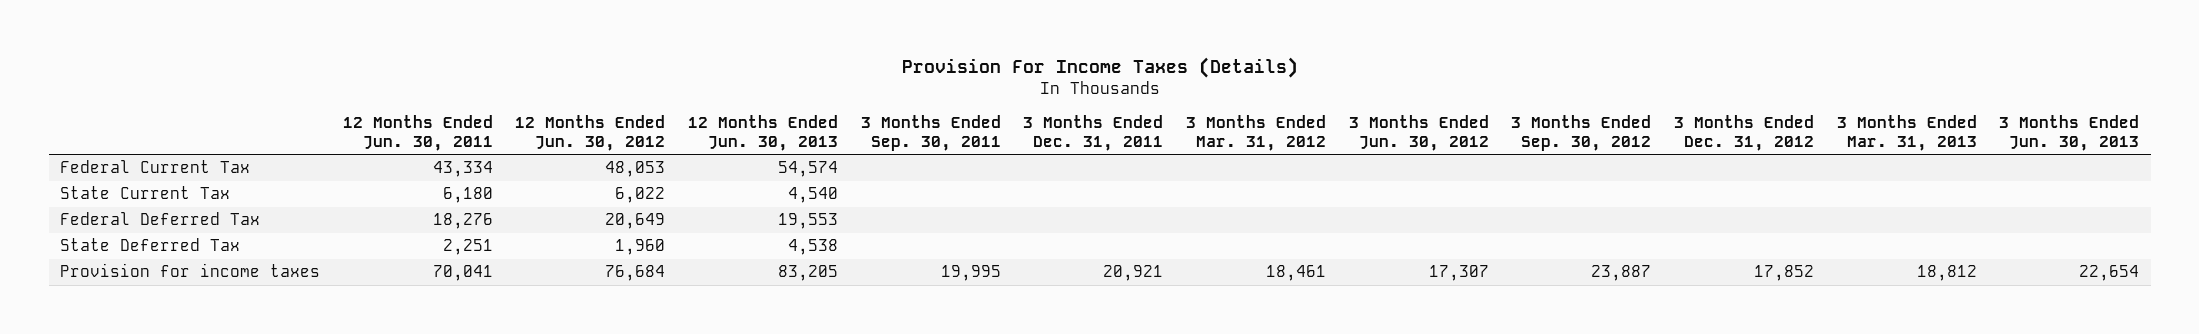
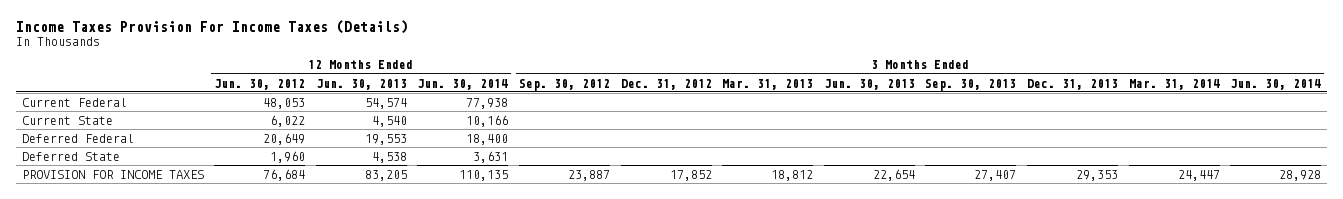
- Provision For Income Taxes (Details)
+ Income Taxes Provision For Income Taxes (Details)
- | 12 Months Ended Jun. 30, 2011 | 12 Months Ended Jun. 30, 2012 | 12 Months Ended Jun. 30, 2013 | 3 Months Ended Sep. 30, 2011 | 3 Months Ended Dec. 31, 2011 | 3 Months Ended Mar. 31, 2012 | 3 Months Ended Jun. 30, 2012 | 3 Months Ended Sep. 30, 2012 | 3 Months Ended Dec. 31, 2012 | 3 Months Ended Mar. 31, 2013 | 3 Months Ended Jun. 30, 2013
+ | 12 Months Ended Jun. 30, 2012 | 12 Months Ended Jun. 30, 2013 | 12 Months Ended Jun. 30, 2014 | 3 Months Ended Sep. 30, 2012 | 3 Months Ended Dec. 31, 2012 | 3 Months Ended Mar. 31, 2013 | 3 Months Ended Jun. 30, 2013 | 3 Months Ended Sep. 30, 2013 | 3 Months Ended Dec. 31, 2013 | 3 Months Ended Mar. 31, 2014 | 3 Months Ended Jun. 30, 2014
- Federal Current Tax | 43,334 | 48,053 | 54,574 | | | | | | | |
- State Current Tax | 6,180 | 6,022 | 4,540 | | | | | | | |
- Federal Deferred Tax | 18,276 | 20,649 | 19,553 | | | | | | | |
- State Deferred Tax | 2,251 | 1,960 | 4,538 | | | | | | | |
- Provision for income taxes | 70,041 | 76,684 | 83,205 | 19,995 | 20,921 | 18,461 | 17,307 | 23,887 | 17,852 | 18,812 | 22,654
+ Current Federal | 48,053 | 54,574 | 77,938 | | | | | | | |
+ Current State | 6,022 | 4,540 | 10,166 | | | | | | | |
+ Deferred Federal | 20,649 | 19,553 | 18,400 | | | | | | | |
+ Deferred State | 1,960 | 4,538 | 3,631 | | | | | | | |
+ PROVISION FOR INCOME TAXES | 76,684 | 83,205 | 110,135 | 23,887 | 17,852 | 18,812 | 22,654 | 27,407 | 29,353 | 24,447 | 28,928

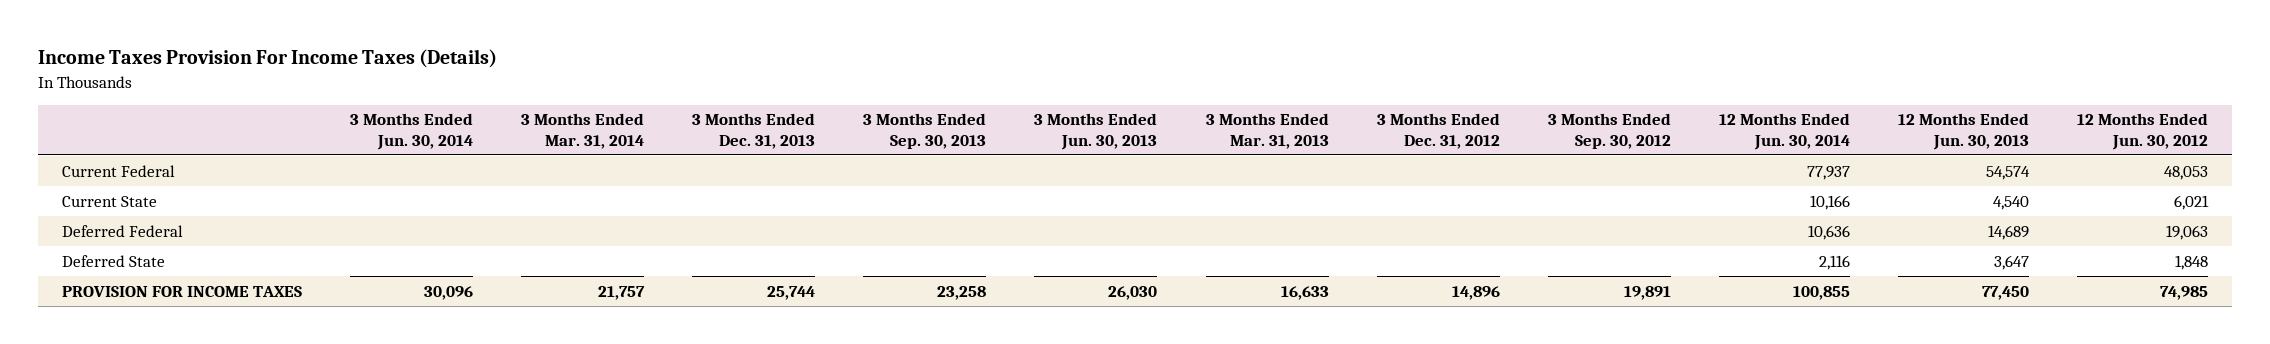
- | 12 Months Ended Jun. 30, 2012 | 12 Months Ended Jun. 30, 2013 | 12 Months Ended Jun. 30, 2014 | 3 Months Ended Sep. 30, 2012 | 3 Months Ended Dec. 31, 2012 | 3 Months Ended Mar. 31, 2013 | 3 Months Ended Jun. 30, 2013 | 3 Months Ended Sep. 30, 2013 | 3 Months Ended Dec. 31, 2013 | 3 Months Ended Mar. 31, 2014 | 3 Months Ended Jun. 30, 2014
+ | 3 Months Ended Jun. 30, 2014 | 3 Months Ended Mar. 31, 2014 | 3 Months Ended Dec. 31, 2013 | 3 Months Ended Sep. 30, 2013 | 3 Months Ended Jun. 30, 2013 | 3 Months Ended Mar. 31, 2013 | 3 Months Ended Dec. 31, 2012 | 3 Months Ended Sep. 30, 2012 | 12 Months Ended Jun. 30, 2014 | 12 Months Ended Jun. 30, 2013 | 12 Months Ended Jun. 30, 2012
- Current Federal | 48,053 | 54,574 | 77,938 | | | | | | | |
- Current State | 6,022 | 4,540 | 10,166 | | | | | | | |
- Deferred Federal | 20,649 | 19,553 | 18,400 | | | | | | | |
- Deferred State | 1,960 | 4,538 | 3,631 | | | | | | | |
- PROVISION FOR INCOME TAXES | 76,684 | 83,205 | 110,135 | 23,887 | 17,852 | 18,812 | 22,654 | 27,407 | 29,353 | 24,447 | 28,928
+ Current Federal | | | | | | | | | 77,937 | 54,574 | 48,053
+ Current State | | | | | | | | | 10,166 | 4,540 | 6,021
+ Deferred Federal | | | | | | | | | 10,636 | 14,689 | 19,063
+ Deferred State | | | | | | | | | 2,116 | 3,647 | 1,848
+ PROVISION FOR INCOME TAXES | 30,096 | 21,757 | 25,744 | 23,258 | 26,030 | 16,633 | 14,896 | 19,891 | 100,855 | 77,450 | 74,985

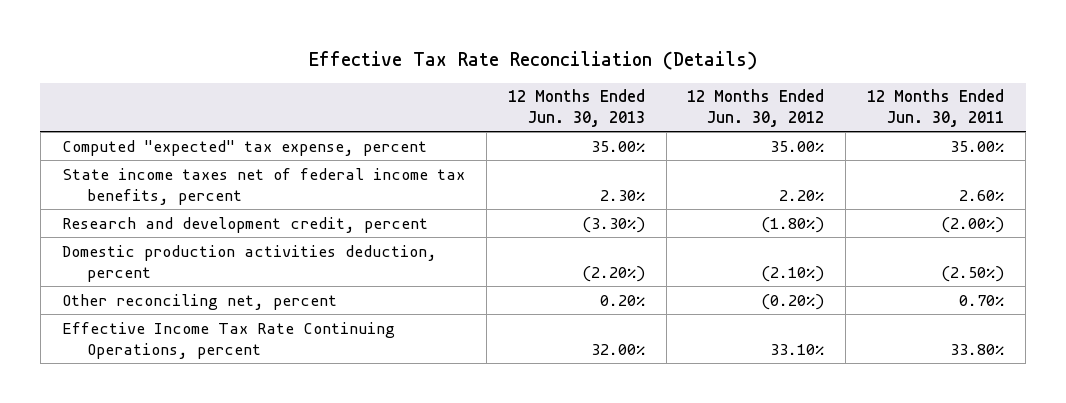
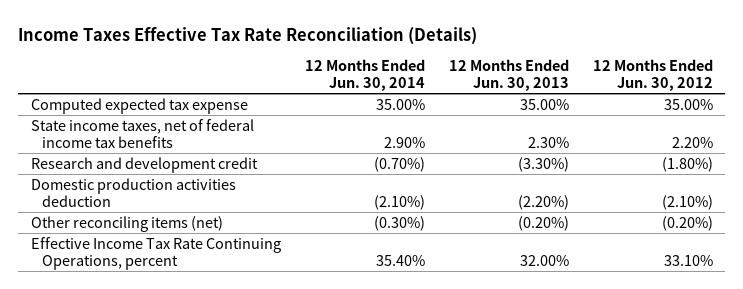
- Effective Tax Rate Reconciliation (Details)
+ Income Taxes Effective Tax Rate Reconciliation (Details)
- | 12 Months Ended Jun. 30, 2013 | 12 Months Ended Jun. 30, 2012 | 12 Months Ended Jun. 30, 2011
+ | 12 Months Ended Jun. 30, 2014 | 12 Months Ended Jun. 30, 2013 | 12 Months Ended Jun. 30, 2012
- Computed "expected" tax expense, percent | 35.00% | 35.00% | 35.00%
- State income taxes net of federal income tax benefits, percent | 2.30% | 2.20% | 2.60%
- Research and development credit, percent | (3.30%) | (1.80%) | (2.00%)
- Domestic production activities deduction, percent | (2.20%) | (2.10%) | (2.50%)
- Other reconciling net, percent | 0.20% | (0.20%) | 0.70%
+ Computed expected tax expense | 35.00% | 35.00% | 35.00%
+ State income taxes, net of federal income tax benefits | 2.90% | 2.30% | 2.20%
+ Research and development credit | (0.70%) | (3.30%) | (1.80%)
+ Domestic production activities deduction | (2.10%) | (2.20%) | (2.10%)
+ Other reconciling items (net) | (0.30%) | (0.20%) | (0.20%)

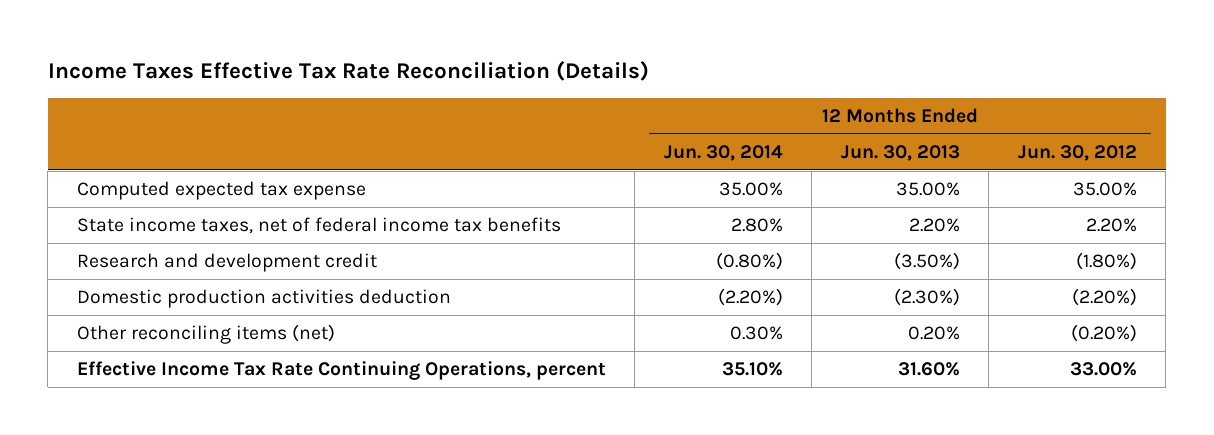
- State income taxes, net of federal income tax benefits | 2.90% | 2.30% | 2.20%
- Research and development credit | (0.70%) | (3.30%) | (1.80%)
- Domestic production activities deduction | (2.10%) | (2.20%) | (2.10%)
- Other reconciling items (net) | (0.30%) | (0.20%) | (0.20%)
- Effective Income Tax Rate Continuing Operations, percent | 35.40% | 32.00% | 33.10%
+ State income taxes, net of federal income tax benefits | 2.80% | 2.20% | 2.20%
+ Research and development credit | (0.80%) | (3.50%) | (1.80%)
+ Domestic production activities deduction | (2.20%) | (2.30%) | (2.20%)
+ Other reconciling items (net) | 0.30% | 0.20% | (0.20%)
+ Effective Income Tax Rate Continuing Operations, percent | 35.10% | 31.60% | 33.00%

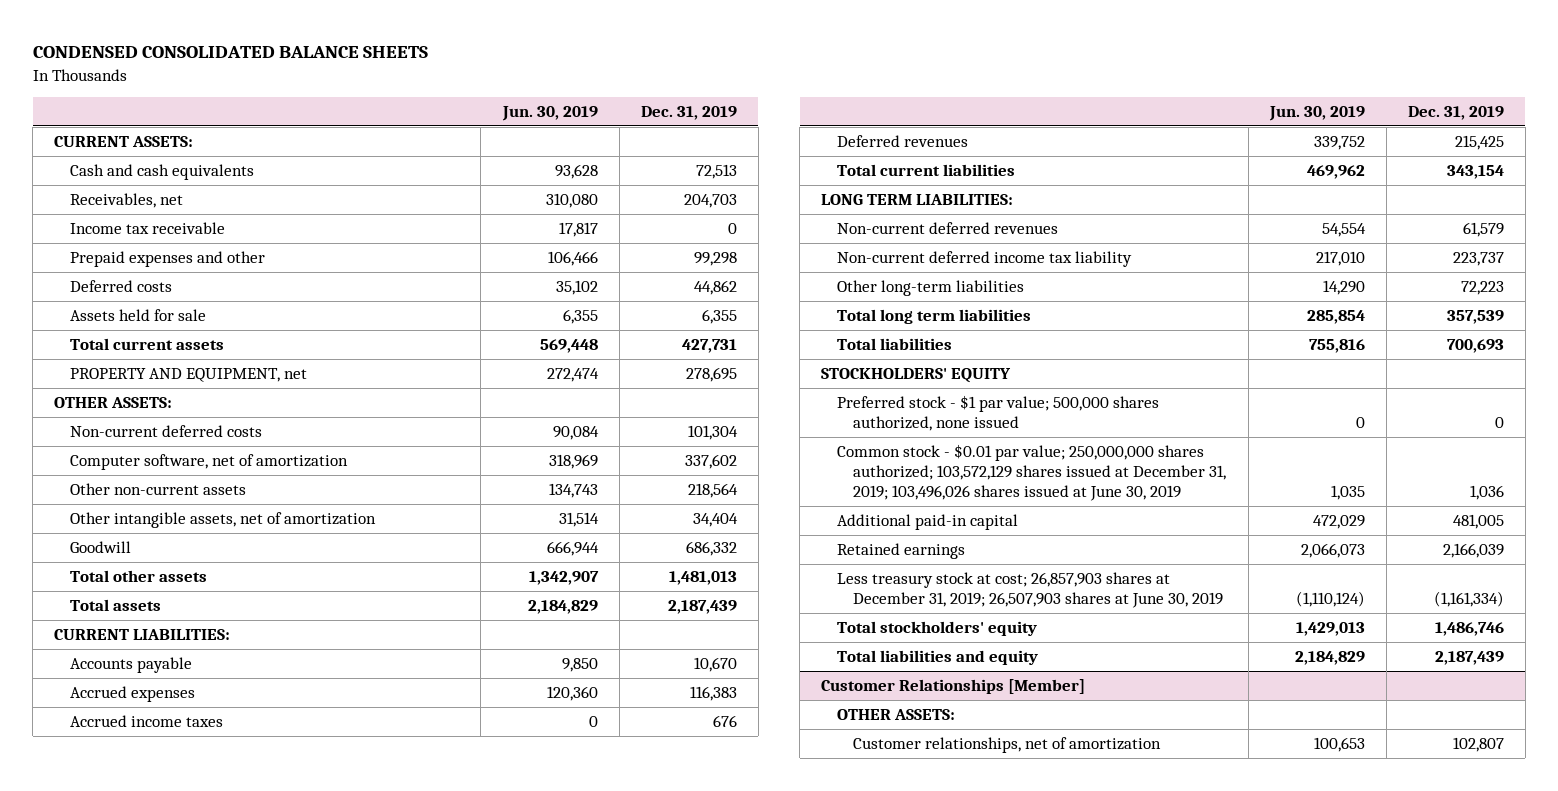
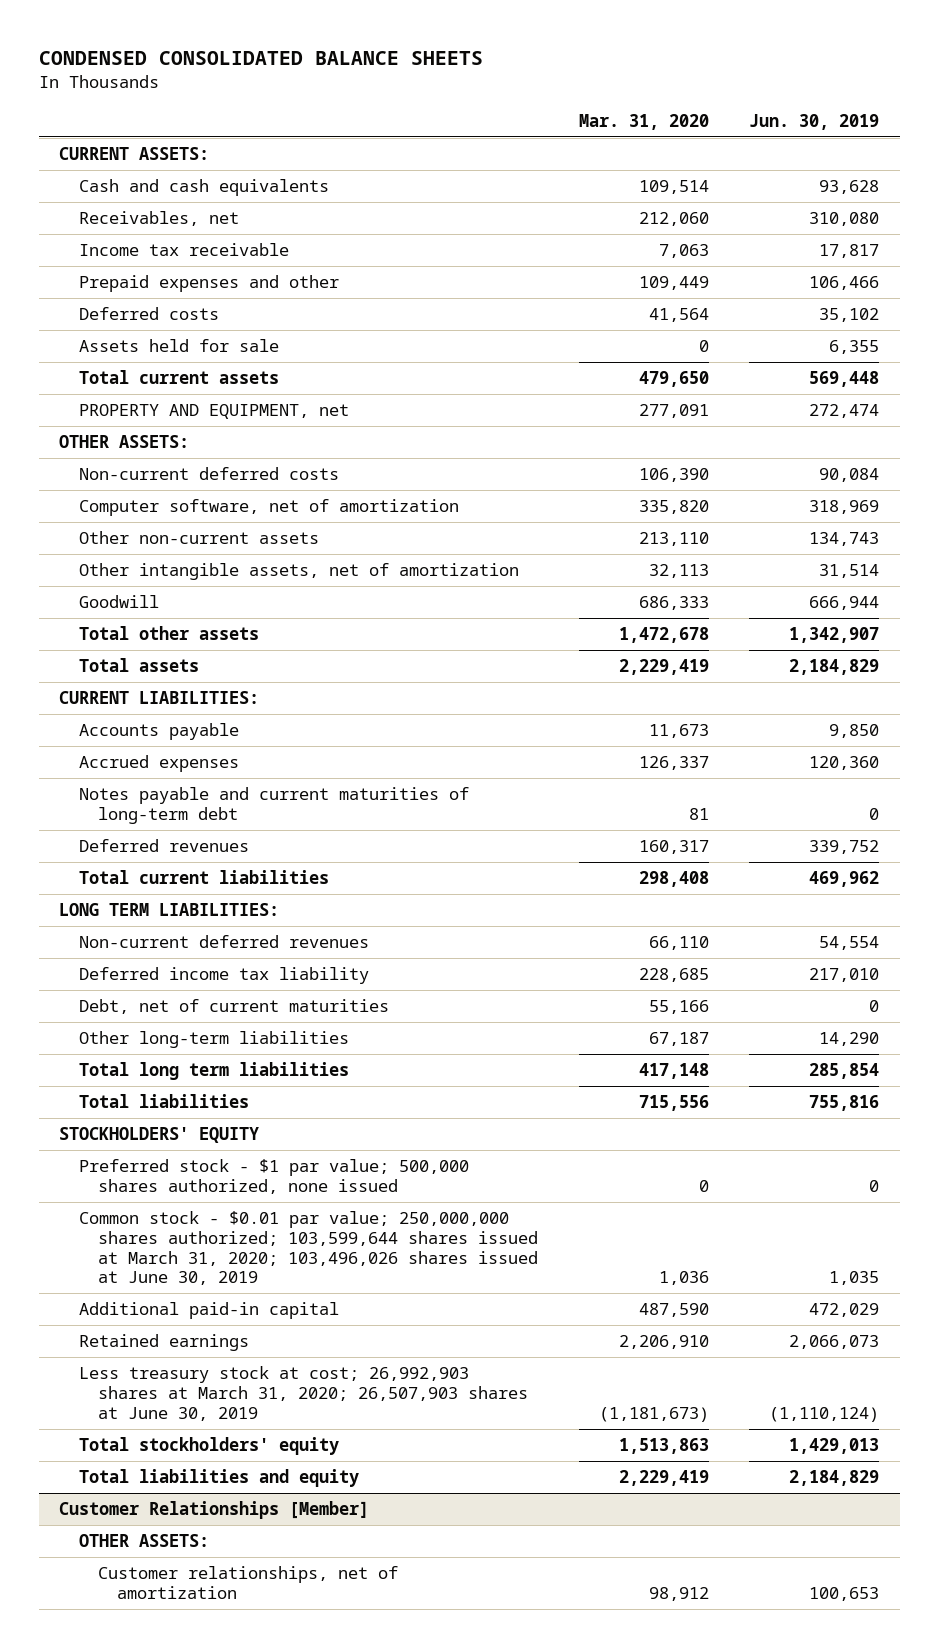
- | Jun. 30, 2019 | Dec. 31, 2019
+ | Mar. 31, 2020 | Jun. 30, 2019
- Accrued income taxes | 0 | 676
+ Notes payable and current maturities of long-term debt | 81 | 0
- Non-current deferred income tax liability | 217,010 | 223,737
+ Deferred income tax liability | 228,685 | 217,010
+ Debt, net of current maturities | 55,166 | 0
- Common stock - $0.01 par value; 250,000,000 shares authorized; 103,572,129 shares issued at December 31, 2019; 103,496,026 shares issued at June 30, 2019 | 1,035 | 1,036
+ Common stock - $0.01 par value; 250,000,000 shares authorized; 103,599,644 shares issued at March 31, 2020; 103,496,026 shares issued at June 30, 2019 | 1,036 | 1,035
- Less treasury stock at cost; 26,857,903 shares at December 31, 2019; 26,507,903 shares at June 30, 2019 | (1,110,124) | (1,161,334)
+ Less treasury stock at cost; 26,992,903 shares at March 31, 2020; 26,507,903 shares at June 30, 2019 | (1,181,673) | (1,110,124)

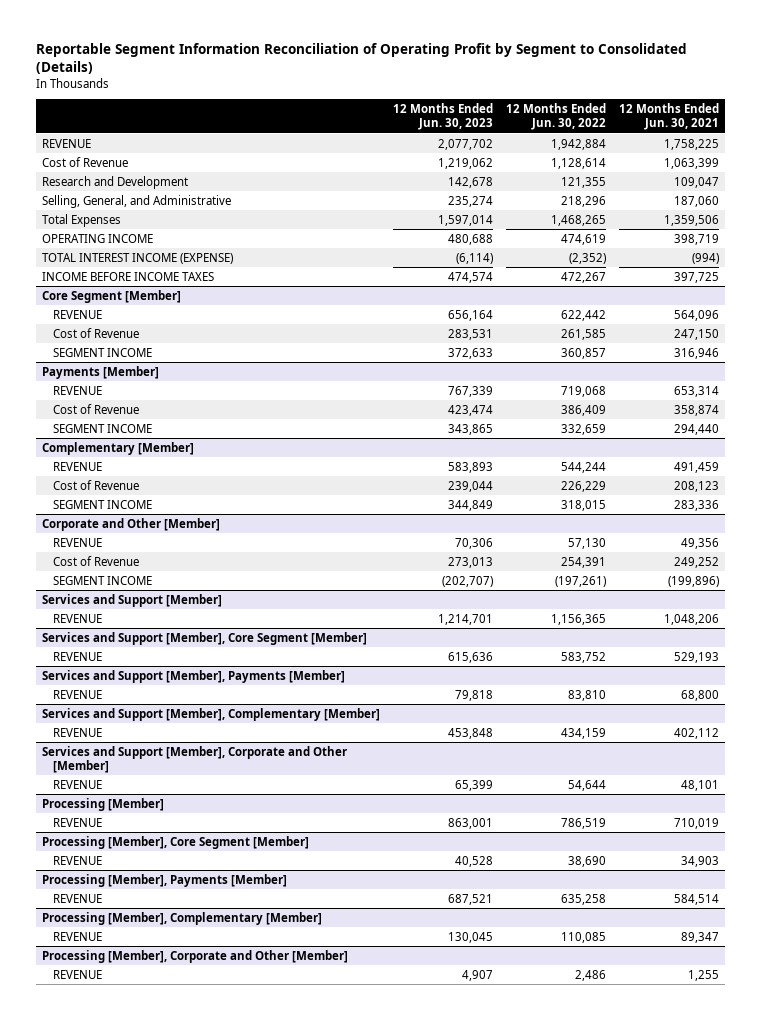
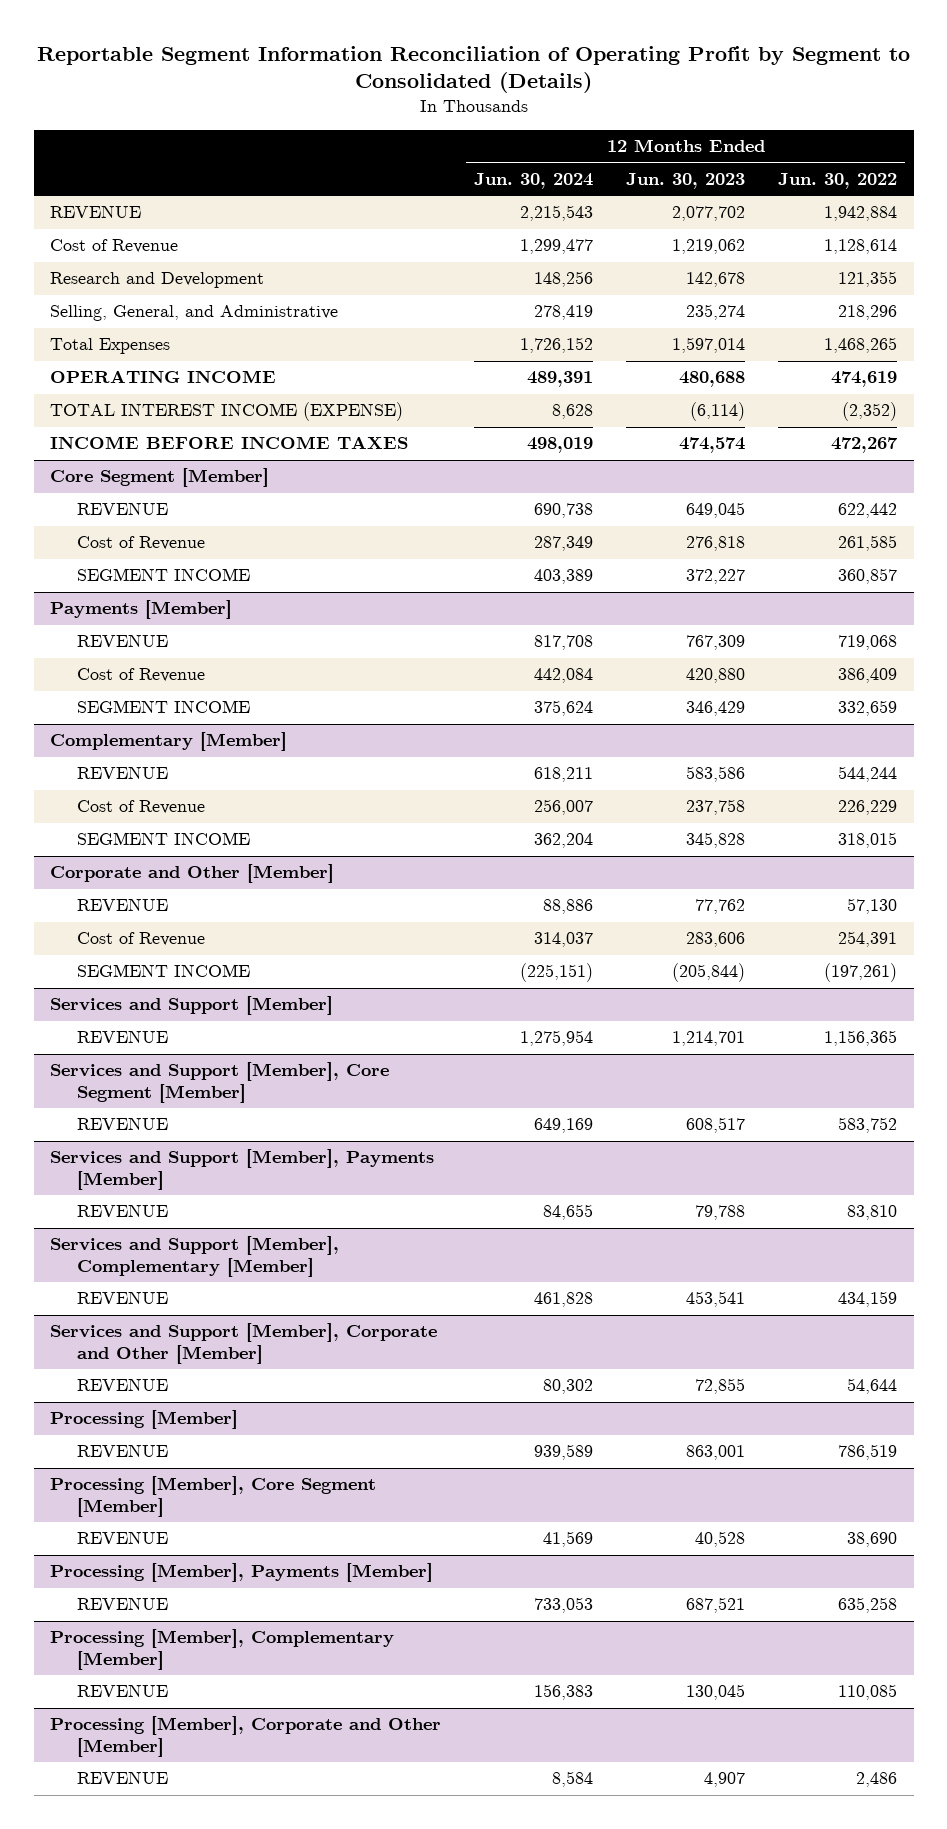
- | 12 Months Ended Jun. 30, 2023 | 12 Months Ended Jun. 30, 2022 | 12 Months Ended Jun. 30, 2021
+ | 12 Months Ended Jun. 30, 2024 | 12 Months Ended Jun. 30, 2023 | 12 Months Ended Jun. 30, 2022
@ Core Segment [Member]
- REVENUE | 656,164 | 622,442 | 564,096
- Cost of Revenue | 283,531 | 261,585 | 247,150
- SEGMENT INCOME | 372,633 | 360,857 | 316,946
+ REVENUE | 690,738 | 649,045 | 622,442
+ Cost of Revenue | 287,349 | 276,818 | 261,585
+ SEGMENT INCOME | 403,389 | 372,227 | 360,857
@ Payments [Member]
- REVENUE | 767,339 | 719,068 | 653,314
- Cost of Revenue | 423,474 | 386,409 | 358,874
- SEGMENT INCOME | 343,865 | 332,659 | 294,440
+ REVENUE | 817,708 | 767,309 | 719,068
+ Cost of Revenue | 442,084 | 420,880 | 386,409
+ SEGMENT INCOME | 375,624 | 346,429 | 332,659
@ Complementary [Member]
- REVENUE | 583,893 | 544,244 | 491,459
- Cost of Revenue | 239,044 | 226,229 | 208,123
- SEGMENT INCOME | 344,849 | 318,015 | 283,336
+ REVENUE | 618,211 | 583,586 | 544,244
+ Cost of Revenue | 256,007 | 237,758 | 226,229
+ SEGMENT INCOME | 362,204 | 345,828 | 318,015
@ Corporate and Other [Member]
- REVENUE | 70,306 | 57,130 | 49,356
- Cost of Revenue | 273,013 | 254,391 | 249,252
- SEGMENT INCOME | (202,707) | (197,261) | (199,896)
+ REVENUE | 88,886 | 77,762 | 57,130
+ Cost of Revenue | 314,037 | 283,606 | 254,391
+ SEGMENT INCOME | (225,151) | (205,844) | (197,261)
@ Services and Support [Member], Core Segment [Member]
- REVENUE | 615,636 | 583,752 | 529,193
+ REVENUE | 649,169 | 608,517 | 583,752
@ Services and Support [Member], Payments [Member]
- REVENUE | 79,818 | 83,810 | 68,800
+ REVENUE | 84,655 | 79,788 | 83,810
@ Services and Support [Member], Complementary [Member]
- REVENUE | 453,848 | 434,159 | 402,112
+ REVENUE | 461,828 | 453,541 | 434,159
@ Services and Support [Member], Corporate and Other [Member]
- REVENUE | 65,399 | 54,644 | 48,101
+ REVENUE | 80,302 | 72,855 | 54,644

